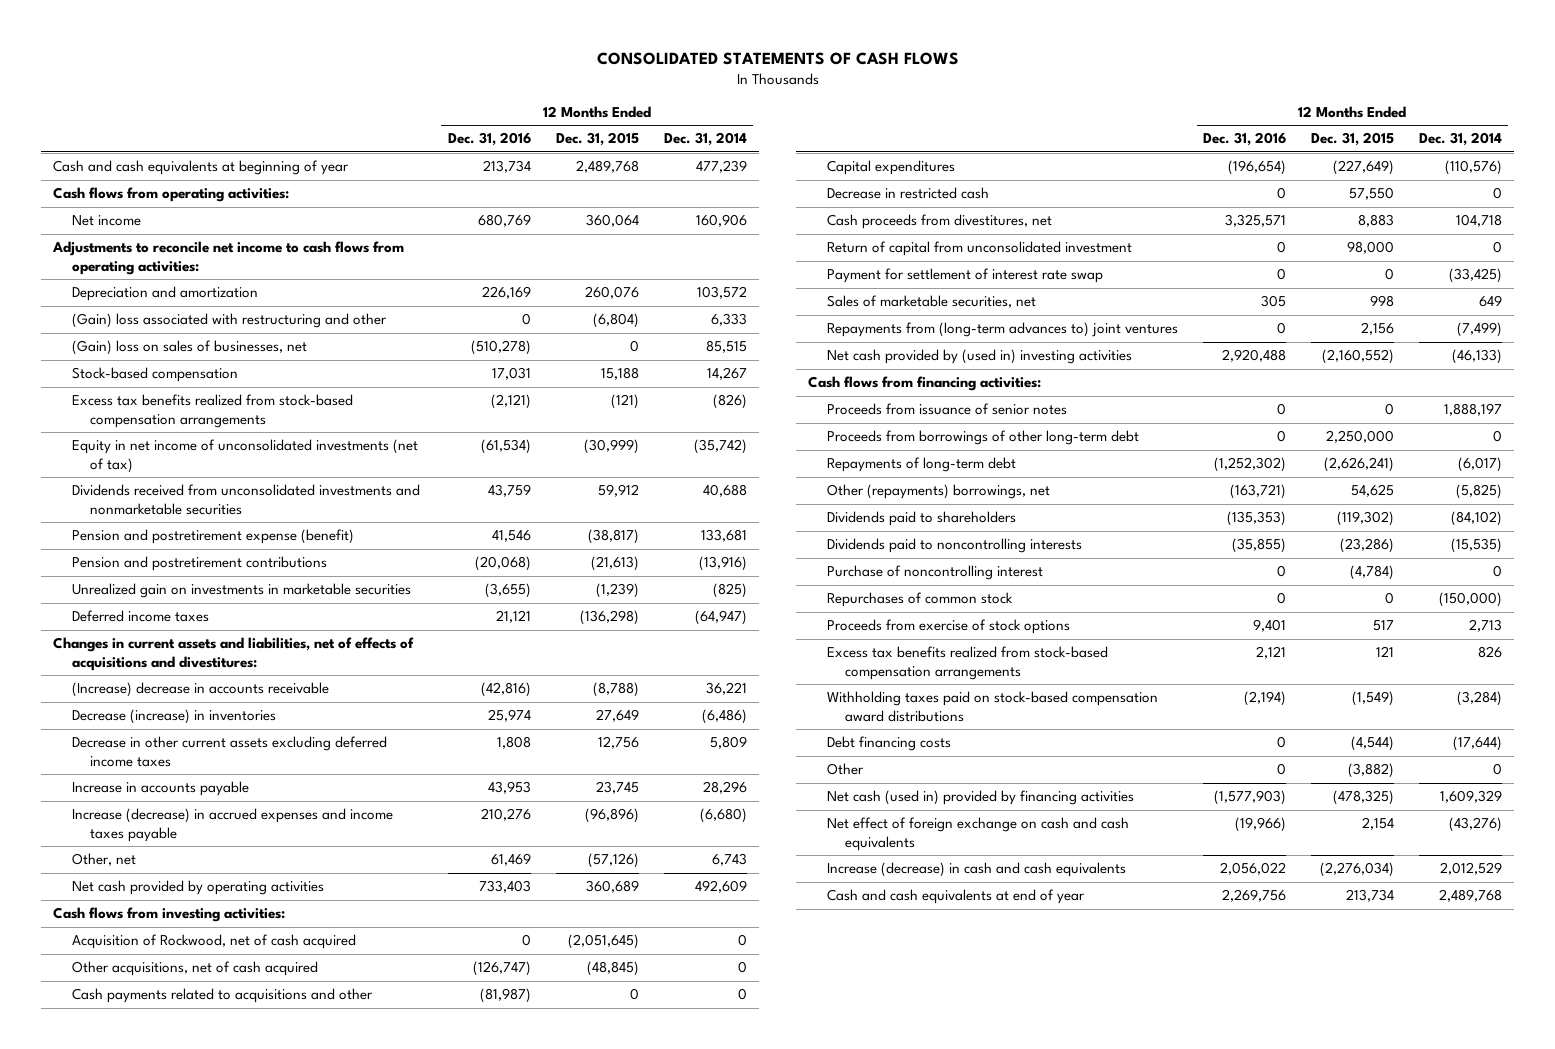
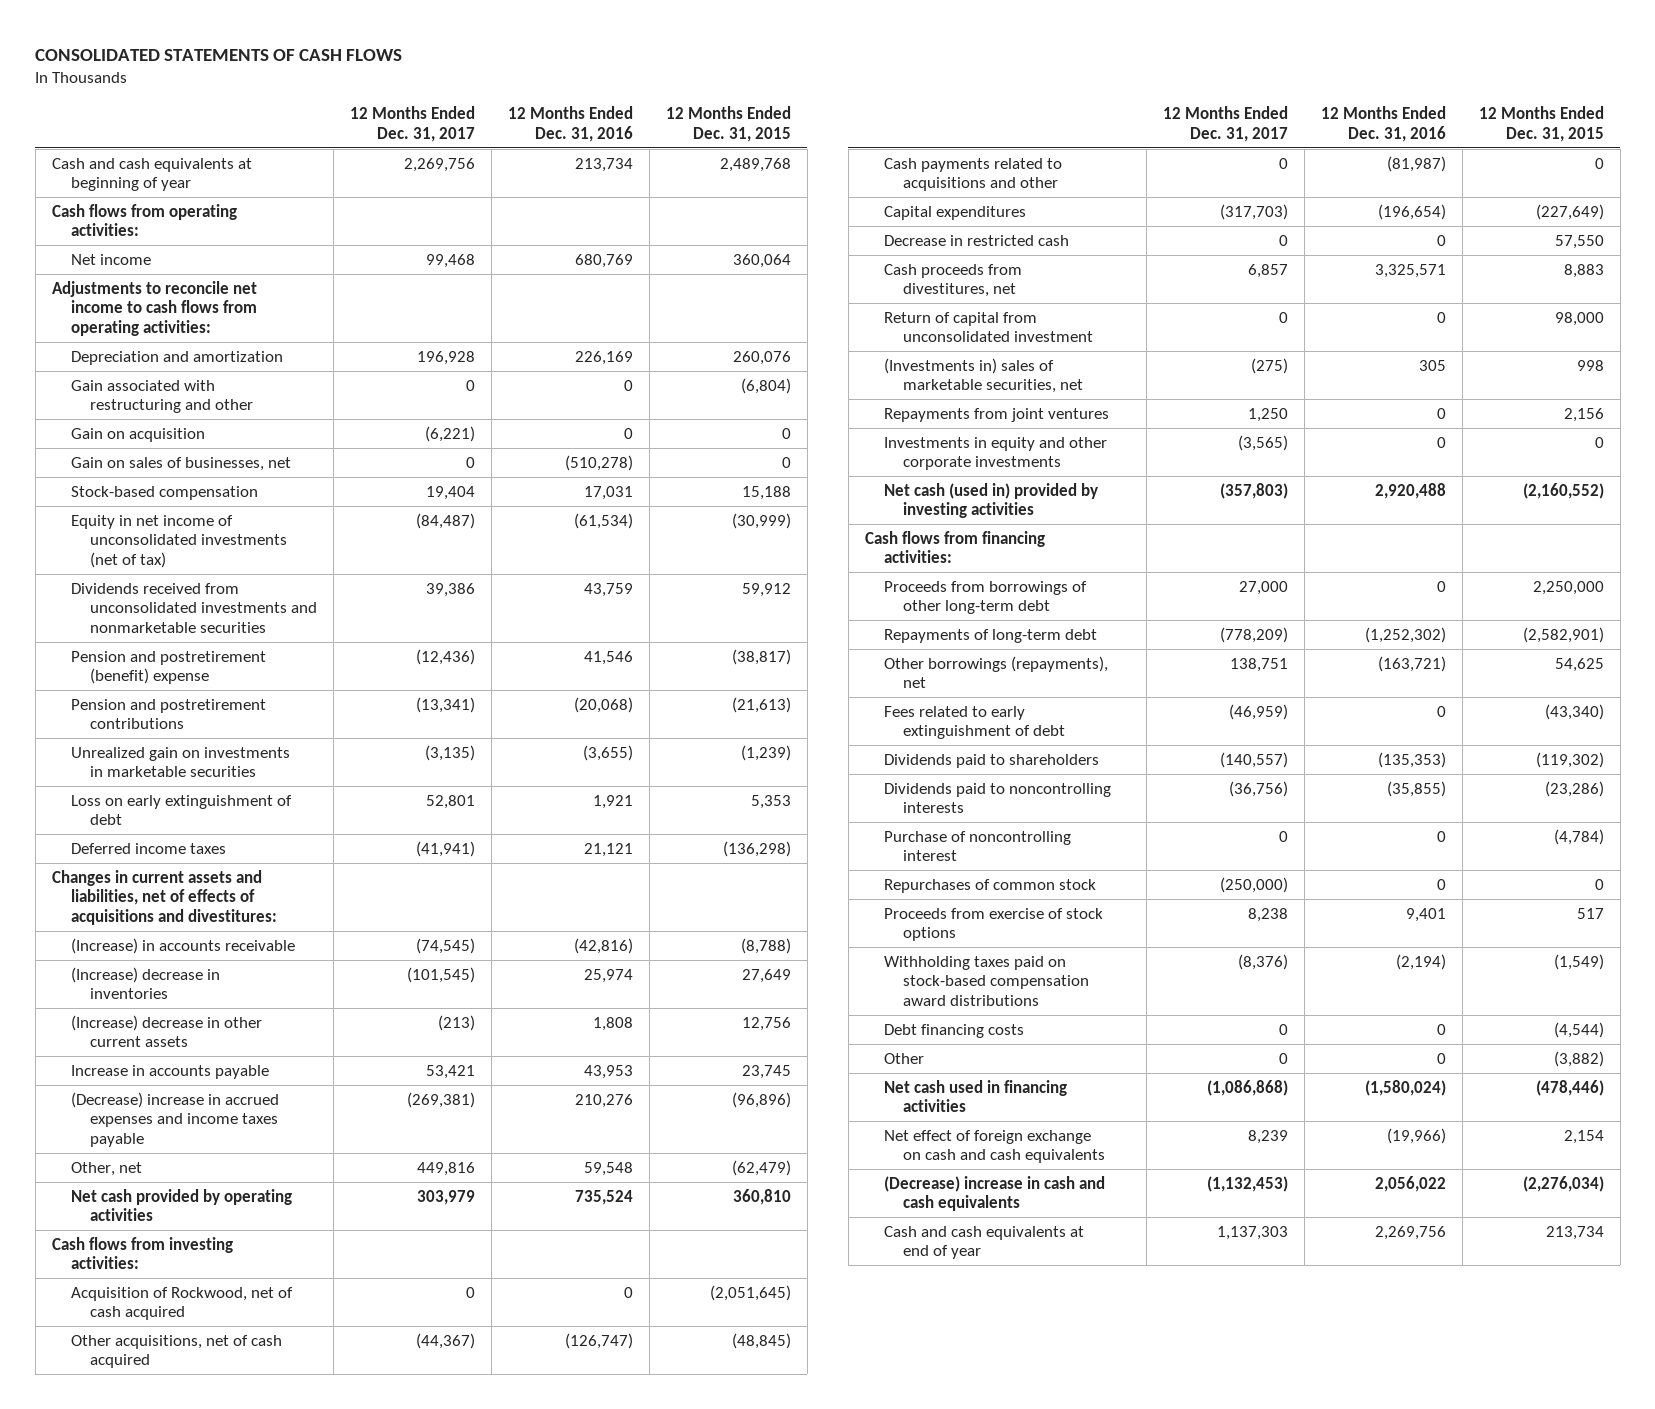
- | 12 Months Ended Dec. 31, 2016 | 12 Months Ended Dec. 31, 2015 | 12 Months Ended Dec. 31, 2014
+ | 12 Months Ended Dec. 31, 2017 | 12 Months Ended Dec. 31, 2016 | 12 Months Ended Dec. 31, 2015
- (Gain) loss associated with restructuring and other | 0 | (6,804) | 6,333
- (Gain) loss on sales of businesses, net | (510,278) | 0 | 85,515
+ Gain associated with restructuring and other | 0 | 0 | (6,804)
+ Gain on acquisition | (6,221) | 0 | 0
+ Gain on sales of businesses, net | 0 | (510,278) | 0
- Excess tax benefits realized from stock-based compensation arrangements | (2,121) | (121) | (826)
- Pension and postretirement expense (benefit) | 41,546 | (38,817) | 133,681
+ Pension and postretirement (benefit) expense | (12,436) | 41,546 | (38,817)
+ Loss on early extinguishment of debt | 52,801 | 1,921 | 5,353
- (Increase) decrease in accounts receivable | (42,816) | (8,788) | 36,221
- Decrease (increase) in inventories | 25,974 | 27,649 | (6,486)
- Decrease in other current assets excluding deferred income taxes | 1,808 | 12,756 | 5,809
+ (Increase) in accounts receivable | (74,545) | (42,816) | (8,788)
+ (Increase) decrease in inventories | (101,545) | 25,974 | 27,649
+ (Increase) decrease in other current assets | (213) | 1,808 | 12,756
- Increase (decrease) in accrued expenses and income taxes payable | 210,276 | (96,896) | (6,680)
- Other, net | 61,469 | (57,126) | 6,743
- Net cash provided by operating activities | 733,403 | 360,689 | 492,609
+ (Decrease) increase in accrued expenses and income taxes payable | (269,381) | 210,276 | (96,896)
+ Other, net | 449,816 | 59,548 | (62,479)
+ Net cash provided by operating activities | 303,979 | 735,524 | 360,810
- Payment for settlement of interest rate swap | 0 | 0 | (33,425)
- Sales of marketable securities, net | 305 | 998 | 649
- Repayments from (long-term advances to) joint ventures | 0 | 2,156 | (7,499)
- Net cash provided by (used in) investing activities | 2,920,488 | (2,160,552) | (46,133)
+ (Investments in) sales of marketable securities, net | (275) | 305 | 998
+ Repayments from joint ventures | 1,250 | 0 | 2,156
+ Investments in equity and other corporate investments | (3,565) | 0 | 0
+ Net cash (used in) provided by investing activities | (357,803) | 2,920,488 | (2,160,552)
- Proceeds from issuance of senior notes | 0 | 0 | 1,888,197
- Repayments of long-term debt | (1,252,302) | (2,626,241) | (6,017)
- Other (repayments) borrowings, net | (163,721) | 54,625 | (5,825)
+ Repayments of long-term debt | (778,209) | (1,252,302) | (2,582,901)
+ Other borrowings (repayments), net | 138,751 | (163,721) | 54,625
+ Fees related to early extinguishment of debt | (46,959) | 0 | (43,340)
- Excess tax benefits realized from stock-based compensation arrangements | 2,121 | 121 | 826
- Net cash (used in) provided by financing activities | (1,577,903) | (478,325) | 1,609,329
+ Net cash used in financing activities | (1,086,868) | (1,580,024) | (478,446)
- Increase (decrease) in cash and cash equivalents | 2,056,022 | (2,276,034) | 2,012,529
+ (Decrease) increase in cash and cash equivalents | (1,132,453) | 2,056,022 | (2,276,034)

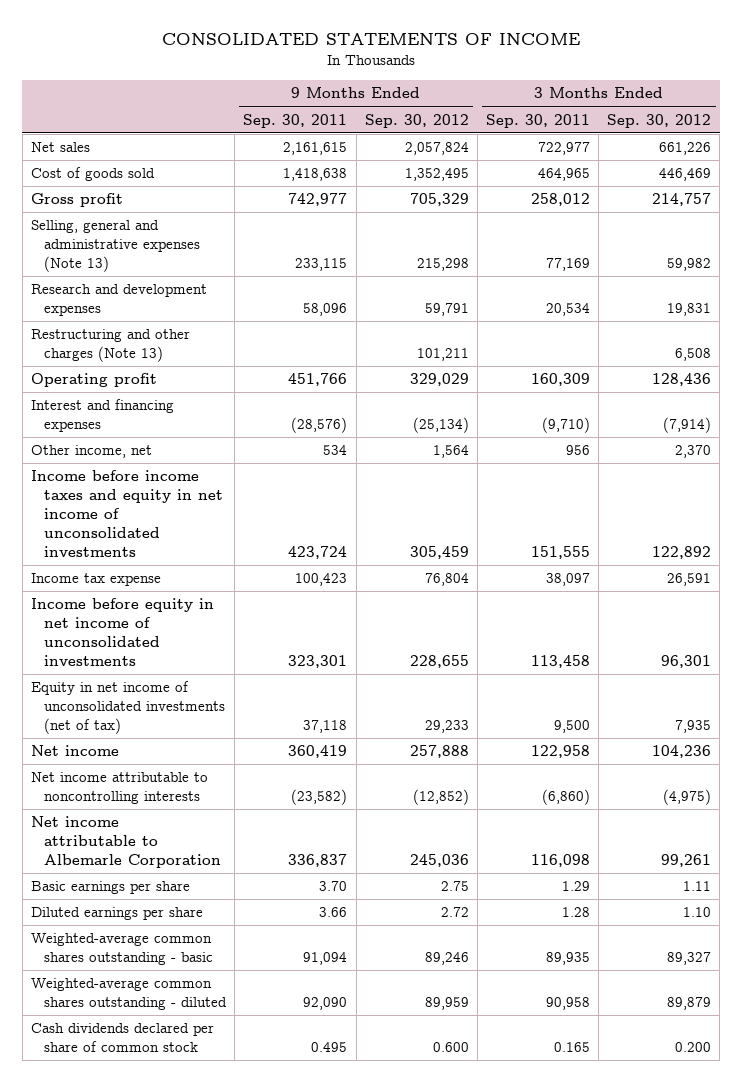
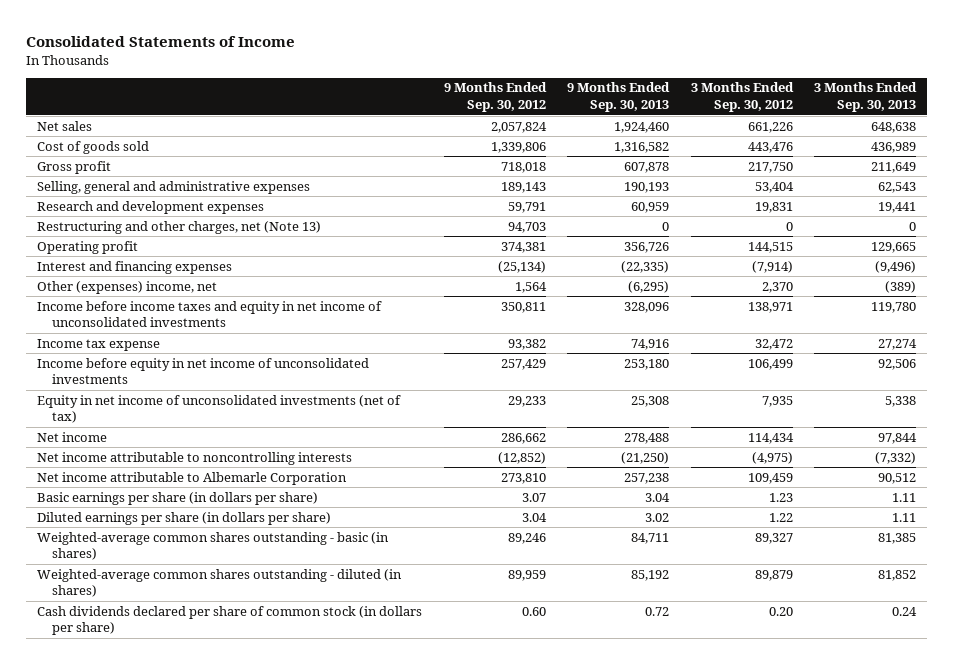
- CONSOLIDATED STATEMENTS OF INCOME
+ Consolidated Statements of Income
- | 9 Months Ended Sep. 30, 2011 | 9 Months Ended Sep. 30, 2012 | 3 Months Ended Sep. 30, 2011 | 3 Months Ended Sep. 30, 2012
+ | 9 Months Ended Sep. 30, 2012 | 9 Months Ended Sep. 30, 2013 | 3 Months Ended Sep. 30, 2012 | 3 Months Ended Sep. 30, 2013
- Cost of goods sold | 1,418,638 | 1,352,495 | 464,965 | 446,469
- Gross profit | 742,977 | 705,329 | 258,012 | 214,757
- Selling, general and administrative expenses (Note 13) | 233,115 | 215,298 | 77,169 | 59,982
+ Cost of goods sold | 1,339,806 | 1,316,582 | 443,476 | 436,989
+ Gross profit | 718,018 | 607,878 | 217,750 | 211,649
+ Selling, general and administrative expenses | 189,143 | 190,193 | 53,404 | 62,543
- Restructuring and other charges (Note 13) | | 101,211 | | 6,508
- Operating profit | 451,766 | 329,029 | 160,309 | 128,436
+ Restructuring and other charges, net (Note 13) | 94,703 | 0 | 0 | 0
+ Operating profit | 374,381 | 356,726 | 144,515 | 129,665
- Other income, net | 534 | 1,564 | 956 | 2,370
- Income before income taxes and equity in net income of unconsolidated investments | 423,724 | 305,459 | 151,555 | 122,892
- Income tax expense | 100,423 | 76,804 | 38,097 | 26,591
- Income before equity in net income of unconsolidated investments | 323,301 | 228,655 | 113,458 | 96,301
+ Other (expenses) income, net | 1,564 | (6,295) | 2,370 | (389)
+ Income before income taxes and equity in net income of unconsolidated investments | 350,811 | 328,096 | 138,971 | 119,780
+ Income tax expense | 93,382 | 74,916 | 32,472 | 27,274
+ Income before equity in net income of unconsolidated investments | 257,429 | 253,180 | 106,499 | 92,506
- Net income | 360,419 | 257,888 | 122,958 | 104,236
+ Net income | 286,662 | 278,488 | 114,434 | 97,844
- Net income attributable to Albemarle Corporation | 336,837 | 245,036 | 116,098 | 99,261
- Basic earnings per share | 3.70 | 2.75 | 1.29 | 1.11
- Diluted earnings per share | 3.66 | 2.72 | 1.28 | 1.10
- Weighted-average common shares outstanding - basic | 91,094 | 89,246 | 89,935 | 89,327
- Weighted-average common shares outstanding - diluted | 92,090 | 89,959 | 90,958 | 89,879
- Cash dividends declared per share of common stock | 0.495 | 0.600 | 0.165 | 0.200
+ Net income attributable to Albemarle Corporation | 273,810 | 257,238 | 109,459 | 90,512
+ Basic earnings per share (in dollars per share) | 3.07 | 3.04 | 1.23 | 1.11
+ Diluted earnings per share (in dollars per share) | 3.04 | 3.02 | 1.22 | 1.11
+ Weighted-average common shares outstanding - basic (in shares) | 89,246 | 84,711 | 89,327 | 81,385
+ Weighted-average common shares outstanding - diluted (in shares) | 89,959 | 85,192 | 89,879 | 81,852
+ Cash dividends declared per share of common stock (in dollars per share) | 0.60 | 0.72 | 0.20 | 0.24

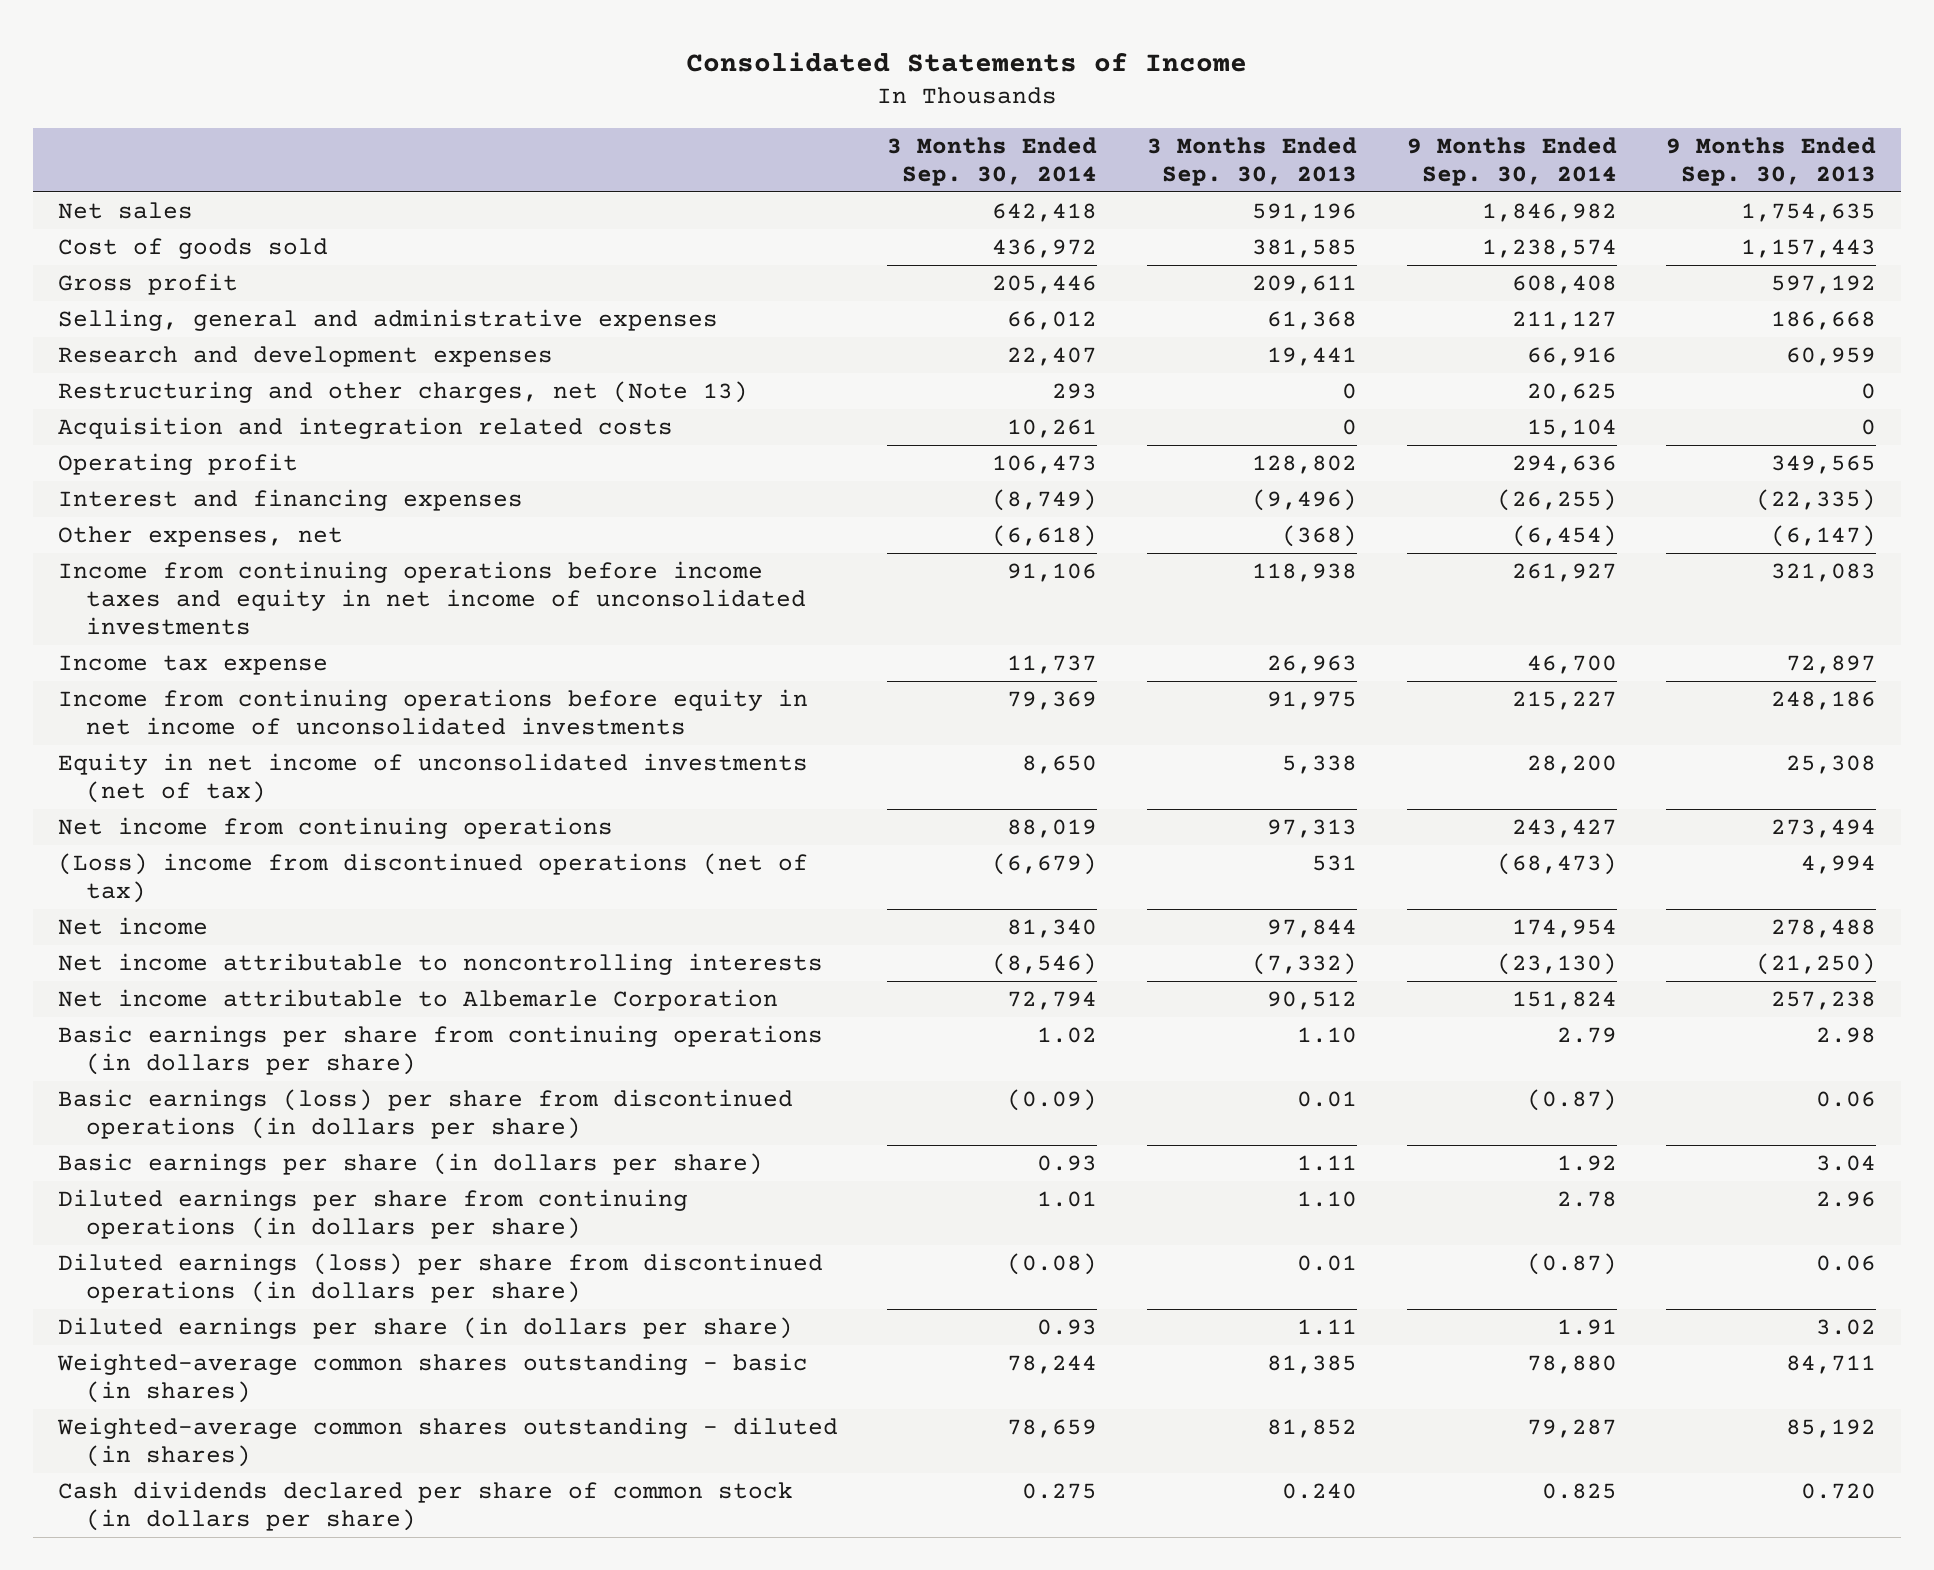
- | 9 Months Ended Sep. 30, 2012 | 9 Months Ended Sep. 30, 2013 | 3 Months Ended Sep. 30, 2012 | 3 Months Ended Sep. 30, 2013
+ | 3 Months Ended Sep. 30, 2014 | 3 Months Ended Sep. 30, 2013 | 9 Months Ended Sep. 30, 2014 | 9 Months Ended Sep. 30, 2013
- Net sales | 2,057,824 | 1,924,460 | 661,226 | 648,638
- Cost of goods sold | 1,339,806 | 1,316,582 | 443,476 | 436,989
- Gross profit | 718,018 | 607,878 | 217,750 | 211,649
- Selling, general and administrative expenses | 189,143 | 190,193 | 53,404 | 62,543
+ Net sales | 642,418 | 591,196 | 1,846,982 | 1,754,635
+ Cost of goods sold | 436,972 | 381,585 | 1,238,574 | 1,157,443
+ Gross profit | 205,446 | 209,611 | 608,408 | 597,192
+ Selling, general and administrative expenses | 66,012 | 61,368 | 211,127 | 186,668
- Operating profit | 374,381 | 356,726 | 144,515 | 129,665
+ Acquisition and integration related costs | 10,261 | 0 | 15,104 | 0
+ Operating profit | 106,473 | 128,802 | 294,636 | 349,565
- Other (expenses) income, net | 1,564 | (6,295) | 2,370 | (389)
- Income before income taxes and equity in net income of unconsolidated investments | 350,811 | 328,096 | 138,971 | 119,780
- Income tax expense | 93,382 | 74,916 | 32,472 | 27,274
- Income before equity in net income of unconsolidated investments | 257,429 | 253,180 | 106,499 | 92,506
+ Other expenses, net | (6,618) | (368) | (6,454) | (6,147)
+ Income from continuing operations before income taxes and equity in net income of unconsolidated investments | 91,106 | 118,938 | 261,927 | 321,083
+ Income tax expense | 11,737 | 26,963 | 46,700 | 72,897
+ Income from continuing operations before equity in net income of unconsolidated investments | 79,369 | 91,975 | 215,227 | 248,186
+ Net income from continuing operations | 88,019 | 97,313 | 243,427 | 273,494
+ (Loss) income from discontinued operations (net of tax) | (6,679) | 531 | (68,473) | 4,994
+ Basic earnings per share from continuing operations (in dollars per share) | 1.02 | 1.10 | 2.79 | 2.98
+ Basic earnings (loss) per share from discontinued operations (in dollars per share) | (0.09) | 0.01 | (0.87) | 0.06
+ Diluted earnings per share from continuing operations (in dollars per share) | 1.01 | 1.10 | 2.78 | 2.96
+ Diluted earnings (loss) per share from discontinued operations (in dollars per share) | (0.08) | 0.01 | (0.87) | 0.06
- Cash dividends declared per share of common stock (in dollars per share) | 0.60 | 0.72 | 0.20 | 0.24
+ Cash dividends declared per share of common stock (in dollars per share) | 0.275 | 0.240 | 0.825 | 0.720

